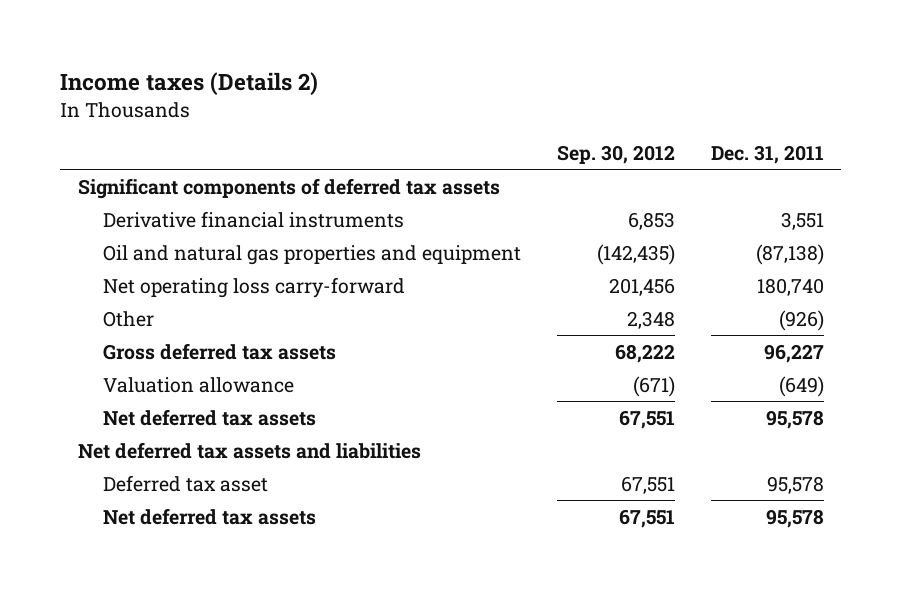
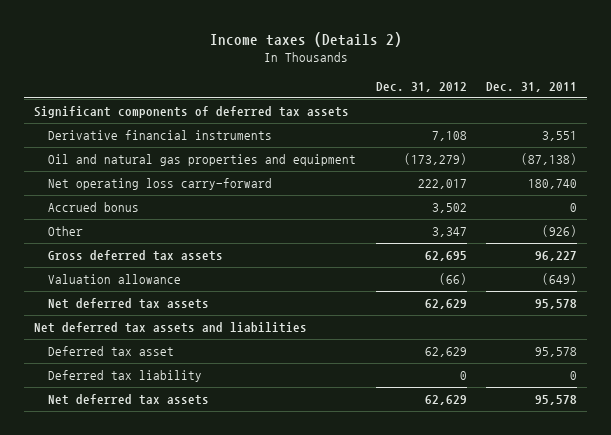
- | Sep. 30, 2012 | Dec. 31, 2011
+ | Dec. 31, 2012 | Dec. 31, 2011
+ Accrued bonus | 3,502 | 0
+ Deferred tax liability | 0 | 0

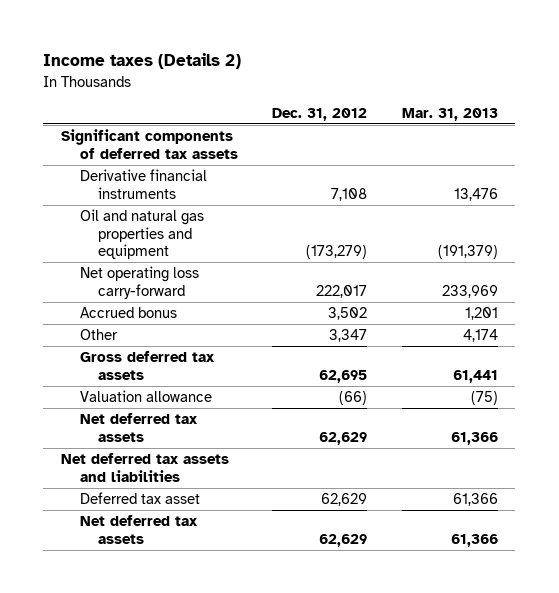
- | Dec. 31, 2012 | Dec. 31, 2011
+ | Dec. 31, 2012 | Mar. 31, 2013
- Deferred tax liability | 0 | 0

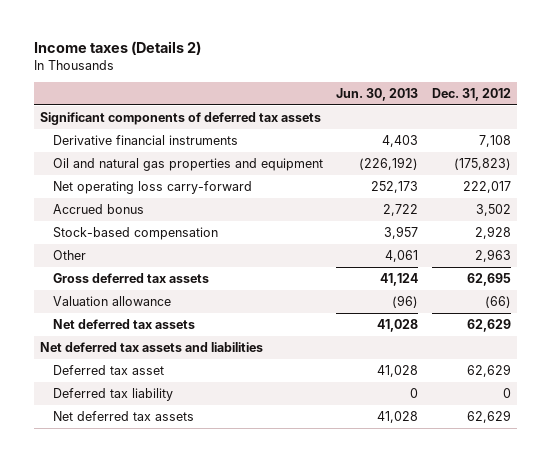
- | Dec. 31, 2012 | Mar. 31, 2013
+ | Jun. 30, 2013 | Dec. 31, 2012
- Oil and natural gas properties and equipment | (173,279) | (191,379)
+ Oil and natural gas properties and equipment | (226,192) | (175,823)
- Other | 3,347 | 4,174
+ Stock-based compensation | 3,957 | 2,928
+ Other | 4,061 | 2,963
+ Deferred tax liability | 0 | 0

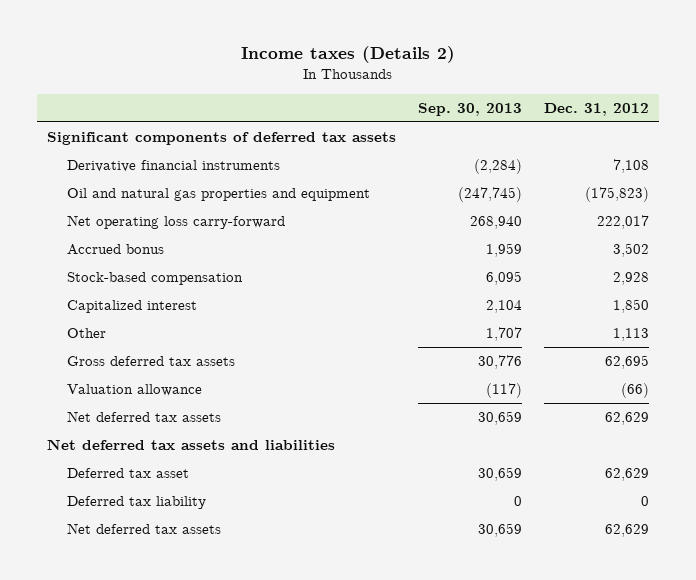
- | Jun. 30, 2013 | Dec. 31, 2012
+ | Sep. 30, 2013 | Dec. 31, 2012
- Other | 4,061 | 2,963
+ Capitalized interest | 2,104 | 1,850
+ Other | 1,707 | 1,113

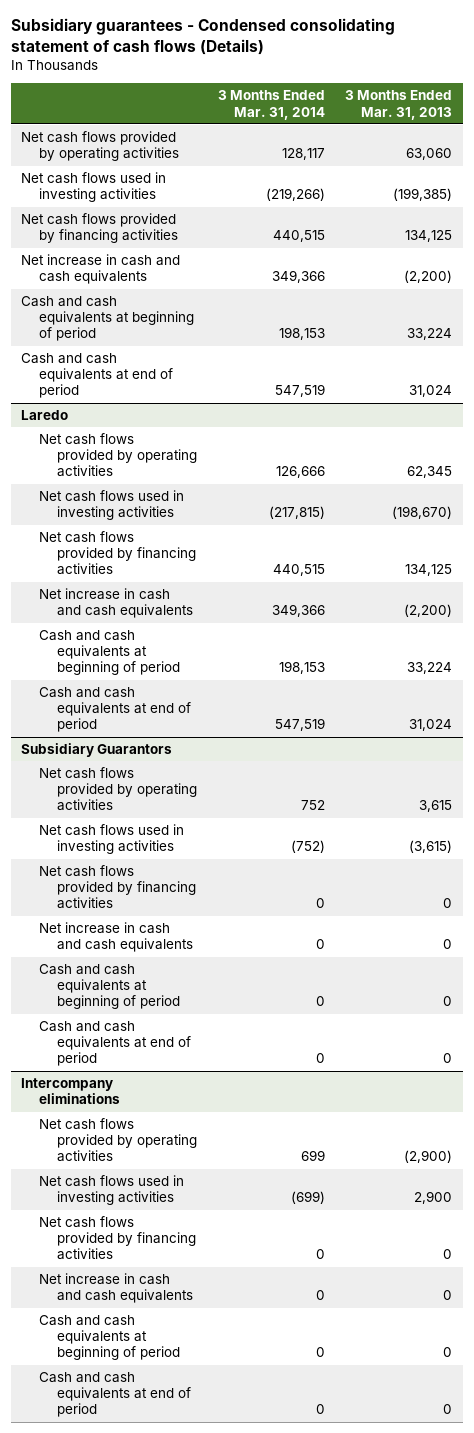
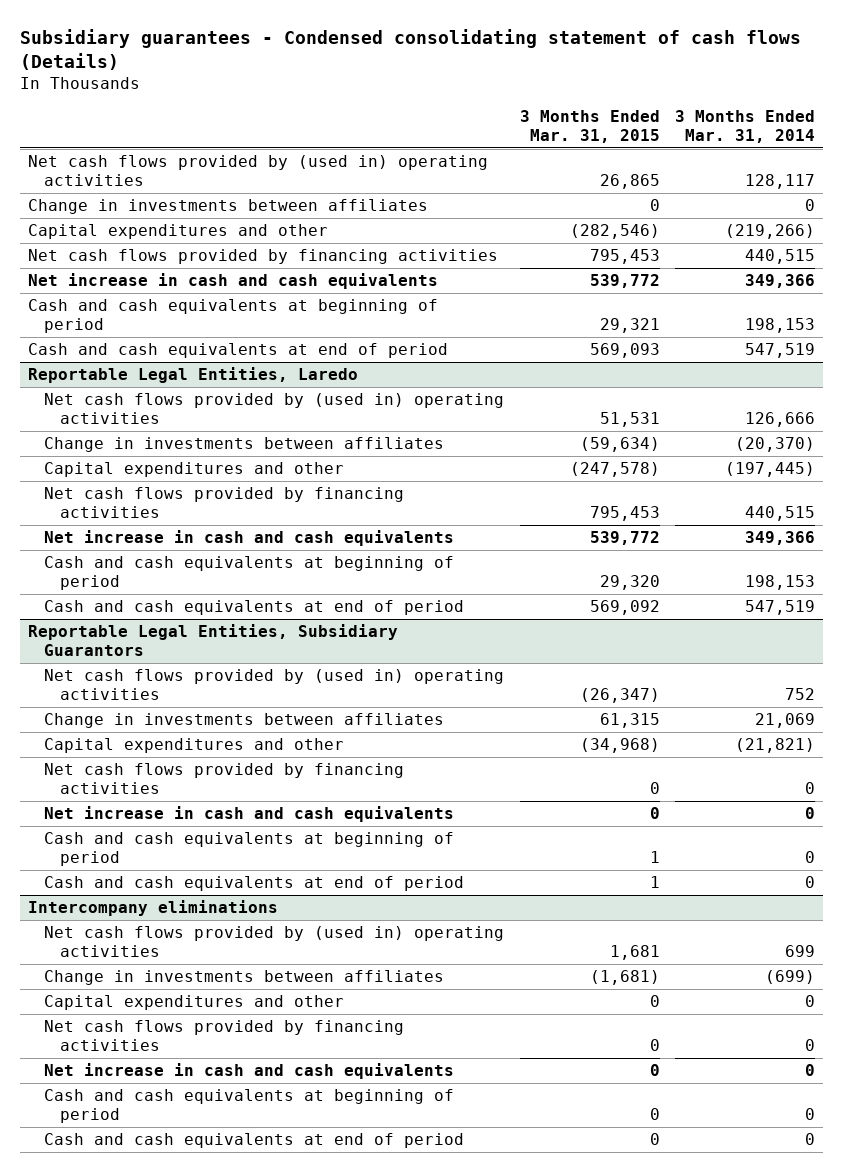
- | 3 Months Ended Mar. 31, 2014 | 3 Months Ended Mar. 31, 2013
+ | 3 Months Ended Mar. 31, 2015 | 3 Months Ended Mar. 31, 2014
- Net cash flows provided by operating activities | 128,117 | 63,060
- Net cash flows used in investing activities | (219,266) | (199,385)
+ Net cash flows provided by (used in) operating activities | 26,865 | 128,117
+ Change in investments between affiliates | 0 | 0
+ Capital expenditures and other | (282,546) | (219,266)
- Laredo
- Net cash flows provided by operating activities | 126,666 | 62,345
- Net cash flows used in investing activities | (217,815) | (198,670)
+ Reportable Legal Entities, Laredo
+ Net cash flows provided by (used in) operating activities | 51,531 | 126,666
+ Change in investments between affiliates | (59,634) | (20,370)
+ Capital expenditures and other | (247,578) | (197,445)
- Subsidiary Guarantors
- Net cash flows provided by operating activities | 752 | 3,615
- Net cash flows used in investing activities | (752) | (3,615)
+ Reportable Legal Entities, Subsidiary Guarantors
+ Net cash flows provided by (used in) operating activities | (26,347) | 752
+ Change in investments between affiliates | 61,315 | 21,069
+ Capital expenditures and other | (34,968) | (21,821)
@ Intercompany eliminations
- Net cash flows provided by operating activities | 699 | (2,900)
- Net cash flows used in investing activities | (699) | 2,900
+ Net cash flows provided by (used in) operating activities | 1,681 | 699
+ Change in investments between affiliates | (1,681) | (699)
+ Capital expenditures and other | 0 | 0

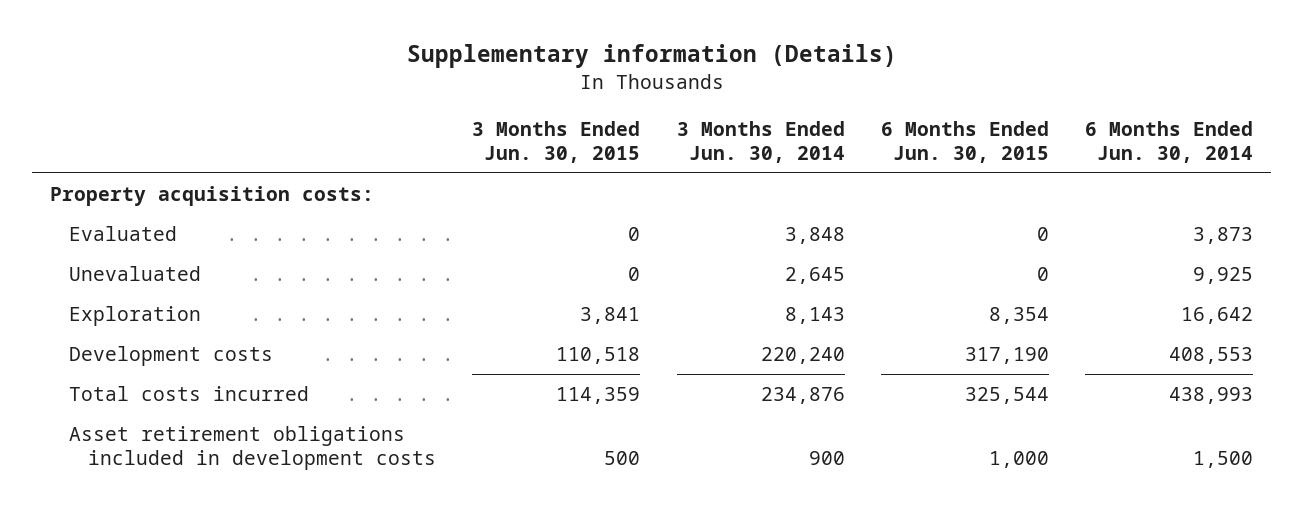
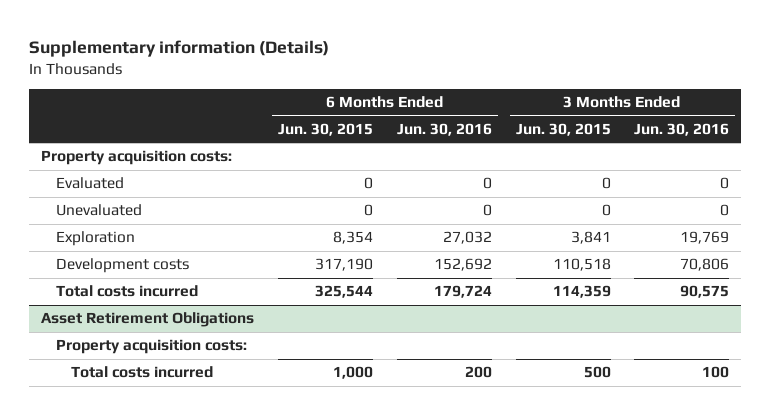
- | 3 Months Ended Jun. 30, 2015 | 3 Months Ended Jun. 30, 2014 | 6 Months Ended Jun. 30, 2015 | 6 Months Ended Jun. 30, 2014
+ | 6 Months Ended Jun. 30, 2015 | 6 Months Ended Jun. 30, 2016 | 3 Months Ended Jun. 30, 2015 | 3 Months Ended Jun. 30, 2016
- Asset retirement obligations included in development costs | 500 | 900 | 1,000 | 1,500
+ Asset Retirement Obligations
+ Property acquisition costs:
+ Total costs incurred | 1,000 | 200 | 500 | 100

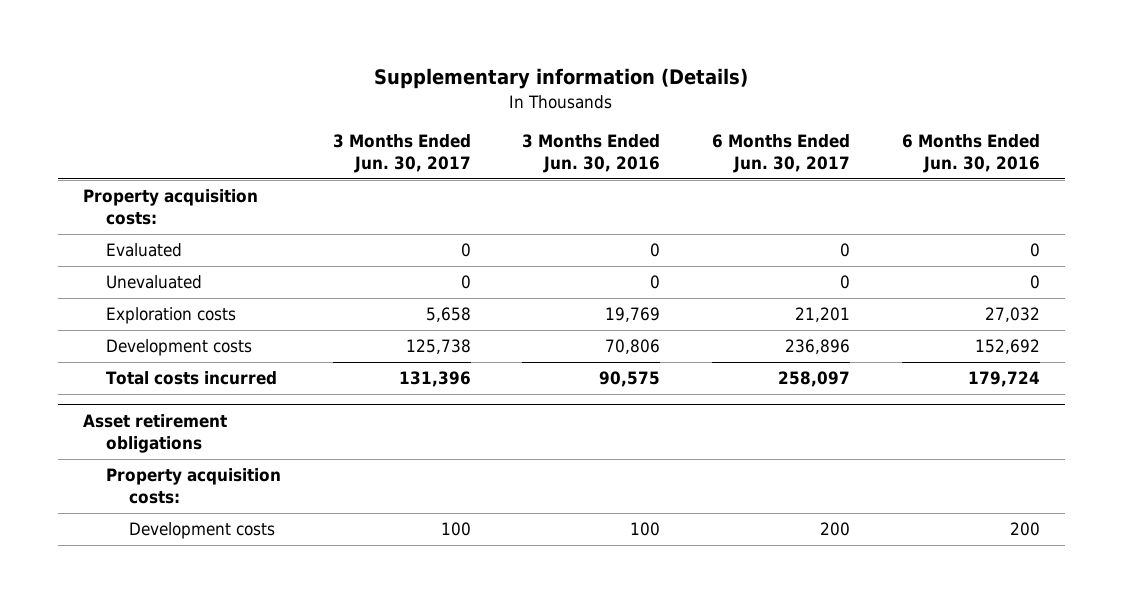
- | 6 Months Ended Jun. 30, 2015 | 6 Months Ended Jun. 30, 2016 | 3 Months Ended Jun. 30, 2015 | 3 Months Ended Jun. 30, 2016
+ | 3 Months Ended Jun. 30, 2017 | 3 Months Ended Jun. 30, 2016 | 6 Months Ended Jun. 30, 2017 | 6 Months Ended Jun. 30, 2016
- Exploration | 8,354 | 27,032 | 3,841 | 19,769
+ Exploration costs | 5,658 | 19,769 | 21,201 | 27,032
- Asset Retirement Obligations
+ Asset retirement obligations
- Total costs incurred | 1,000 | 200 | 500 | 100
+ Development costs | 100 | 100 | 200 | 200

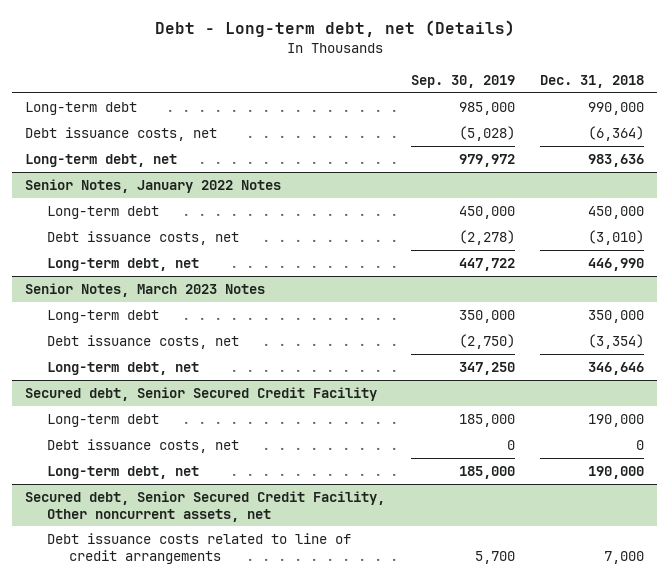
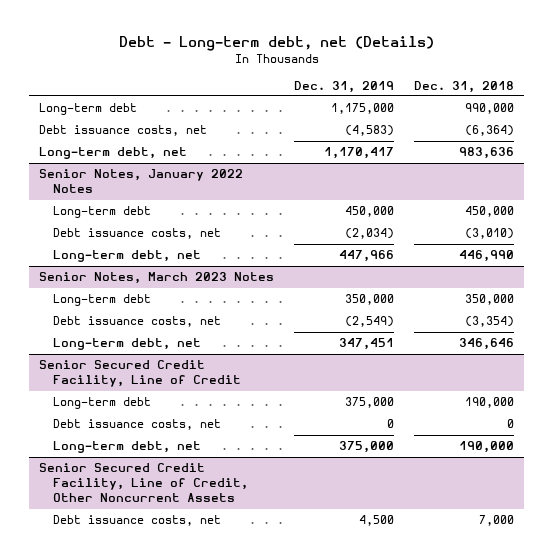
- | Sep. 30, 2019 | Dec. 31, 2018
+ | Dec. 31, 2019 | Dec. 31, 2018
- Secured debt, Senior Secured Credit Facility
+ Senior Secured Credit Facility, Line of Credit
- Secured debt, Senior Secured Credit Facility, Other noncurrent assets, net
- Debt issuance costs related to line of credit arrangements | 5,700 | 7,000
+ Senior Secured Credit Facility, Line of Credit, Other Noncurrent Assets
+ Debt issuance costs, net | 4,500 | 7,000

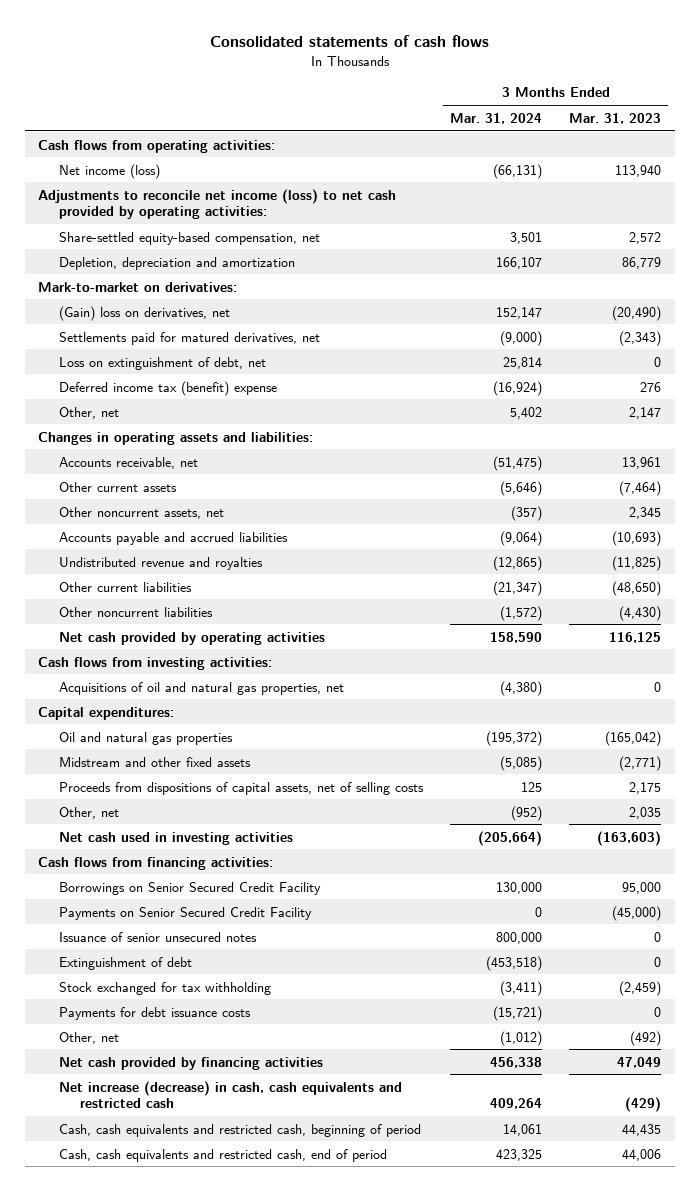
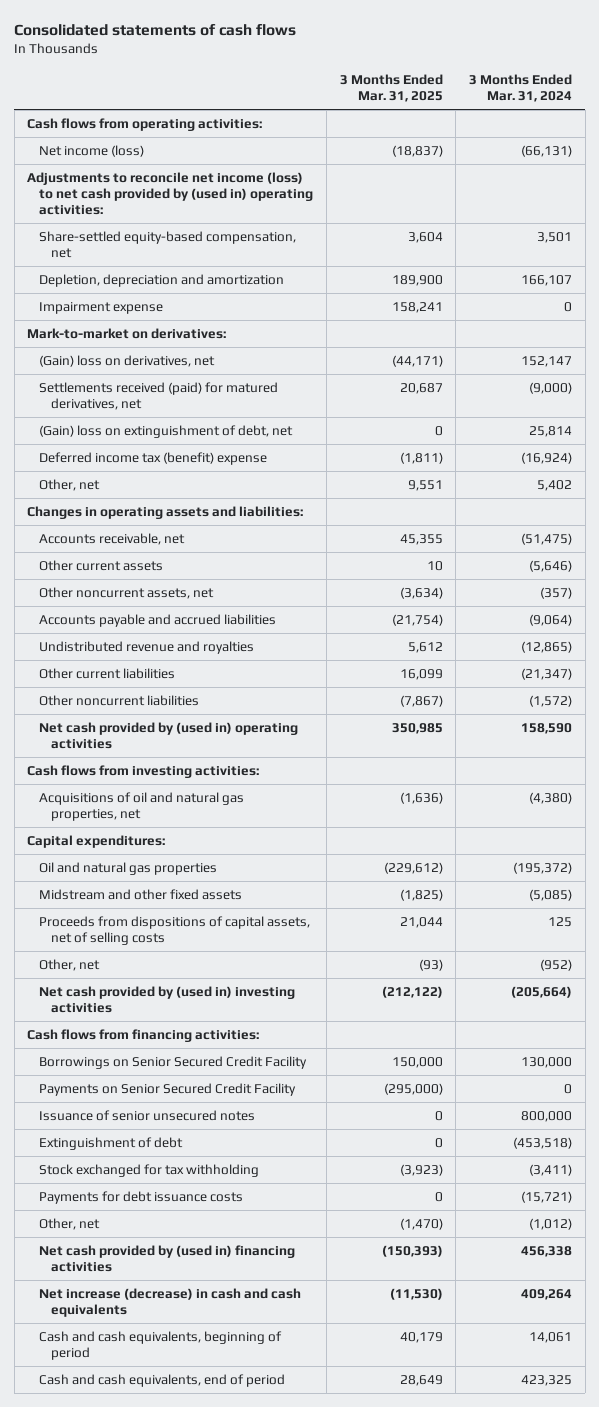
- | 3 Months Ended Mar. 31, 2024 | 3 Months Ended Mar. 31, 2023
+ | 3 Months Ended Mar. 31, 2025 | 3 Months Ended Mar. 31, 2024
- Adjustments to reconcile net income (loss) to net cash provided by operating activities:
+ Adjustments to reconcile net income (loss) to net cash provided by (used in) operating activities:
+ Impairment expense | 158,241 | 0
- Settlements paid for matured derivatives, net | (9,000) | (2,343)
- Loss on extinguishment of debt, net | 25,814 | 0
+ Settlements received (paid) for matured derivatives, net | 20,687 | (9,000)
+ (Gain) loss on extinguishment of debt, net | 0 | 25,814
- Net cash provided by operating activities | 158,590 | 116,125
+ Net cash provided by (used in) operating activities | 350,985 | 158,590
- Net cash used in investing activities | (205,664) | (163,603)
+ Net cash provided by (used in) investing activities | (212,122) | (205,664)
- Net cash provided by financing activities | 456,338 | 47,049
- Net increase (decrease) in cash, cash equivalents and restricted cash | 409,264 | (429)
- Cash, cash equivalents and restricted cash, beginning of period | 14,061 | 44,435
- Cash, cash equivalents and restricted cash, end of period | 423,325 | 44,006
+ Net cash provided by (used in) financing activities | (150,393) | 456,338
+ Net increase (decrease) in cash and cash equivalents | (11,530) | 409,264
+ Cash and cash equivalents, beginning of period | 40,179 | 14,061
+ Cash and cash equivalents, end of period | 28,649 | 423,325

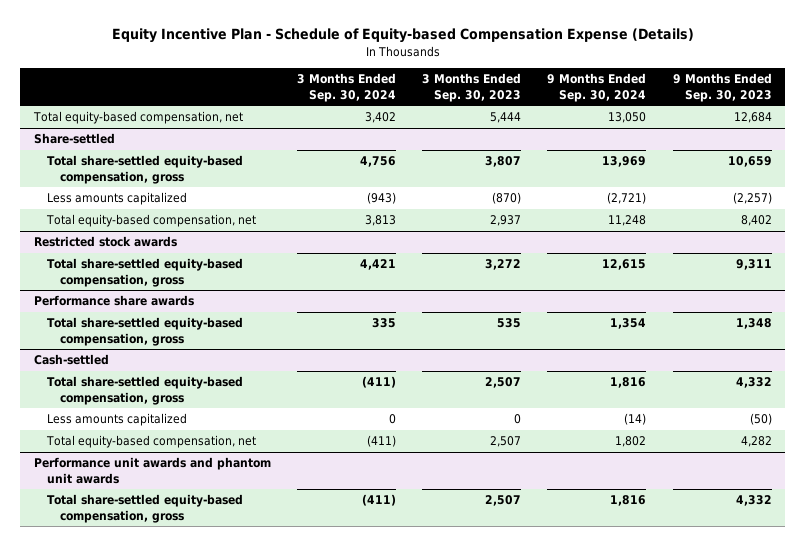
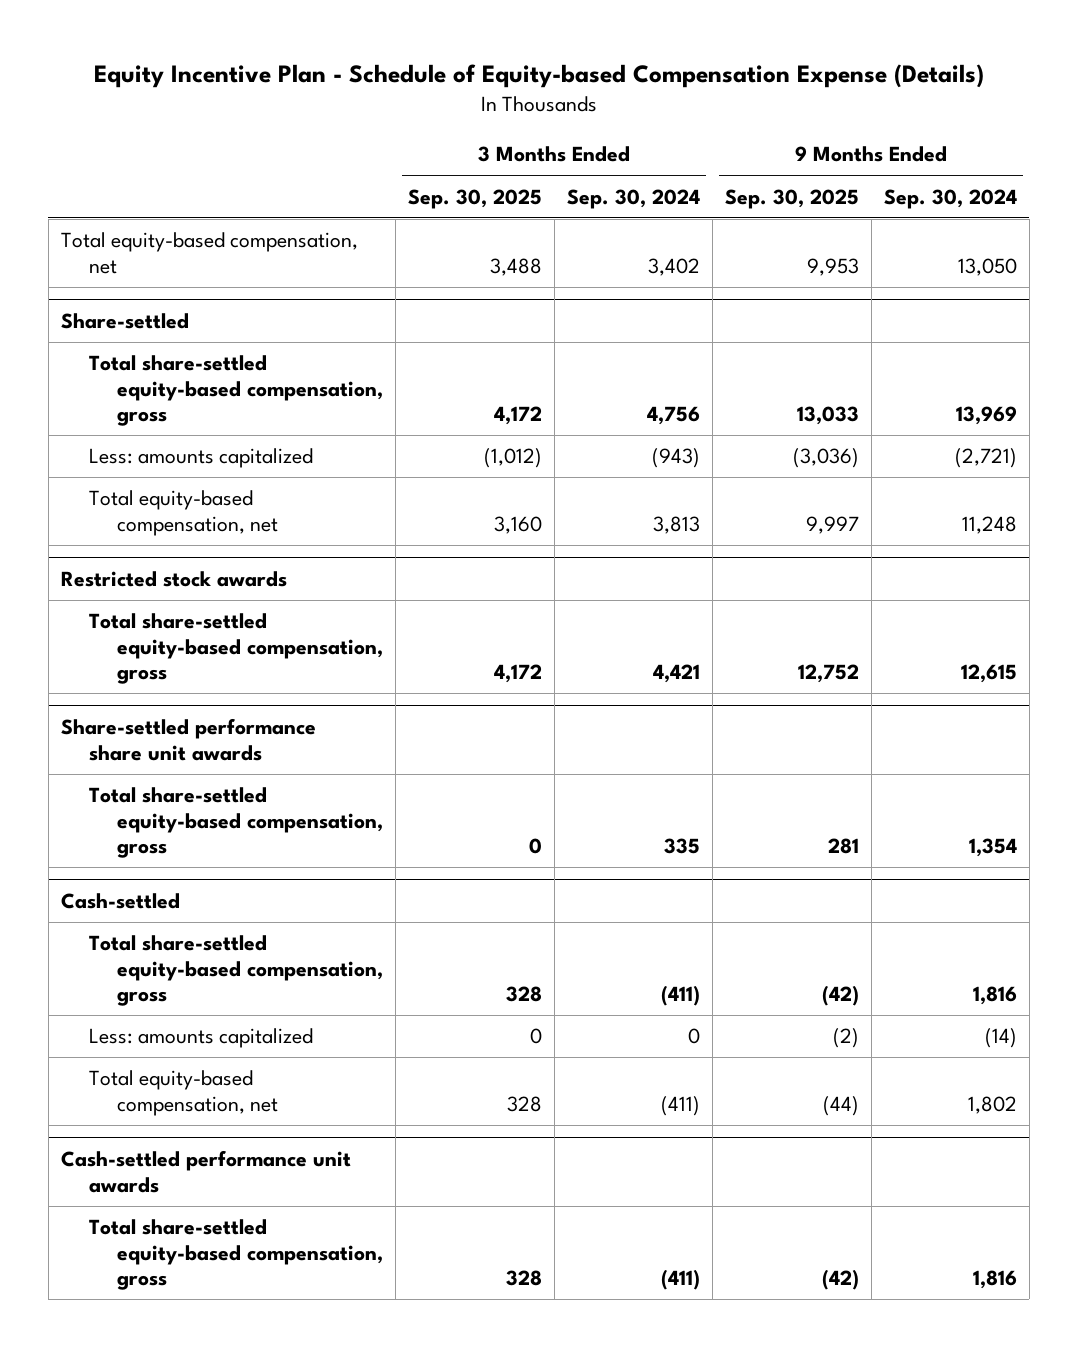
- | 3 Months Ended Sep. 30, 2024 | 3 Months Ended Sep. 30, 2023 | 9 Months Ended Sep. 30, 2024 | 9 Months Ended Sep. 30, 2023
+ | 3 Months Ended Sep. 30, 2025 | 3 Months Ended Sep. 30, 2024 | 9 Months Ended Sep. 30, 2025 | 9 Months Ended Sep. 30, 2024
@ Share-settled
- Less amounts capitalized | (943) | (870) | (2,721) | (2,257)
+ Less: amounts capitalized | (1,012) | (943) | (3,036) | (2,721)
- Performance share awards
+ Share-settled performance share unit awards
@ Cash-settled
- Less amounts capitalized | 0 | 0 | (14) | (50)
+ Less: amounts capitalized | 0 | 0 | (2) | (14)
- Performance unit awards and phantom unit awards
+ Cash-settled performance unit awards

